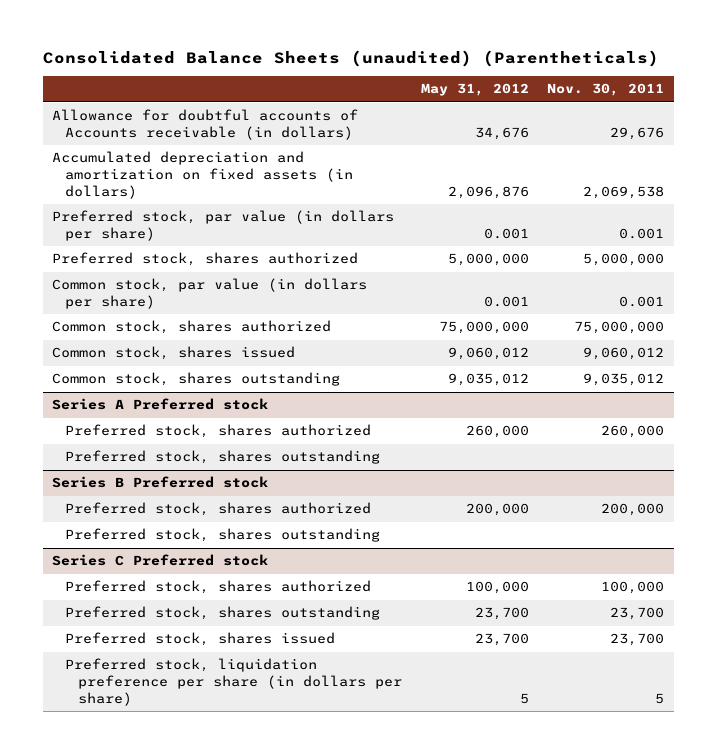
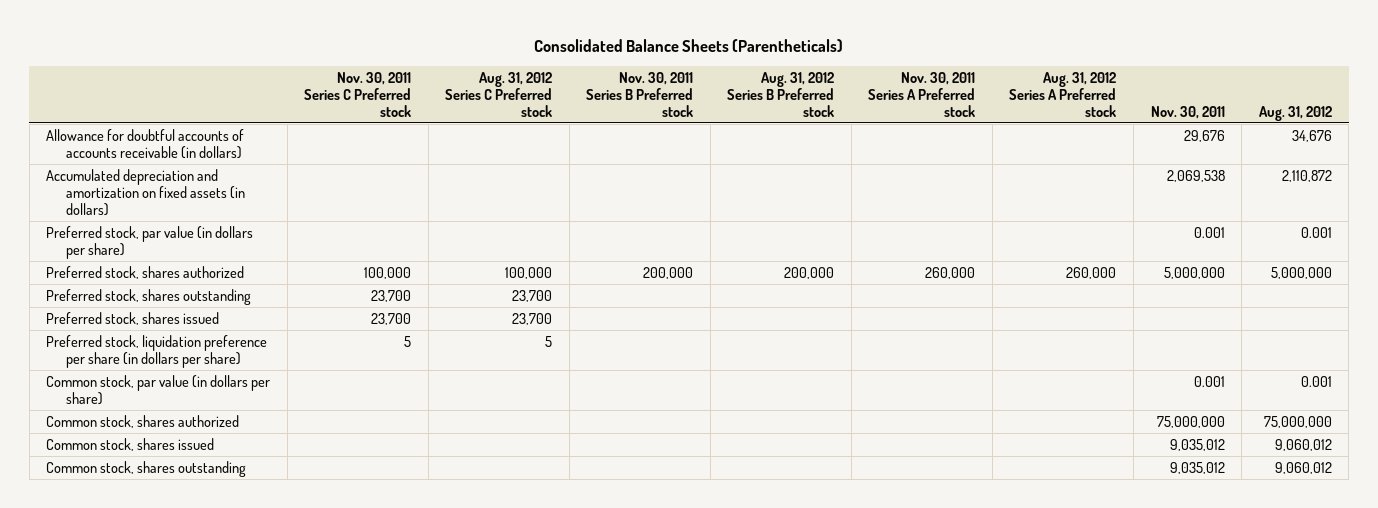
- Consolidated Balance Sheets (unaudited) (Parentheticals)
+ Consolidated Balance Sheets (Parentheticals)
- | May 31, 2012 | Nov. 30, 2011
+ | Nov. 30, 2011 Series C Preferred stock | Aug. 31, 2012 Series C Preferred stock | Nov. 30, 2011 Series B Preferred stock | Aug. 31, 2012 Series B Preferred stock | Nov. 30, 2011 Series A Preferred stock | Aug. 31, 2012 Series A Preferred stock | Nov. 30, 2011 | Aug. 31, 2012
- Allowance for doubtful accounts of Accounts receivable (in dollars) | 34,676 | 29,676
+ Allowance for doubtful accounts of accounts receivable (in dollars) | | | | | | | 29,676 | 34,676
+ Preferred stock, shares outstanding | 23,700 | 23,700 | | | | | |
+ Preferred stock, shares issued | 23,700 | 23,700 | | | | | |
+ Preferred stock, liquidation preference per share (in dollars per share) | 5 | 5 | | | | | |
- Common stock, shares issued | 9,060,012 | 9,060,012
+ Common stock, shares issued | | | | | | | 9,035,012 | 9,060,012
- Series A Preferred stock
- Preferred stock, shares authorized | 260,000 | 260,000
- Preferred stock, shares outstanding
- Series B Preferred stock
- Preferred stock, shares authorized | 200,000 | 200,000
- Preferred stock, shares outstanding
- Series C Preferred stock
- Preferred stock, shares authorized | 100,000 | 100,000
- Preferred stock, shares outstanding | 23,700 | 23,700
- Preferred stock, shares issued | 23,700 | 23,700
- Preferred stock, liquidation preference per share (in dollars per share) | 5 | 5

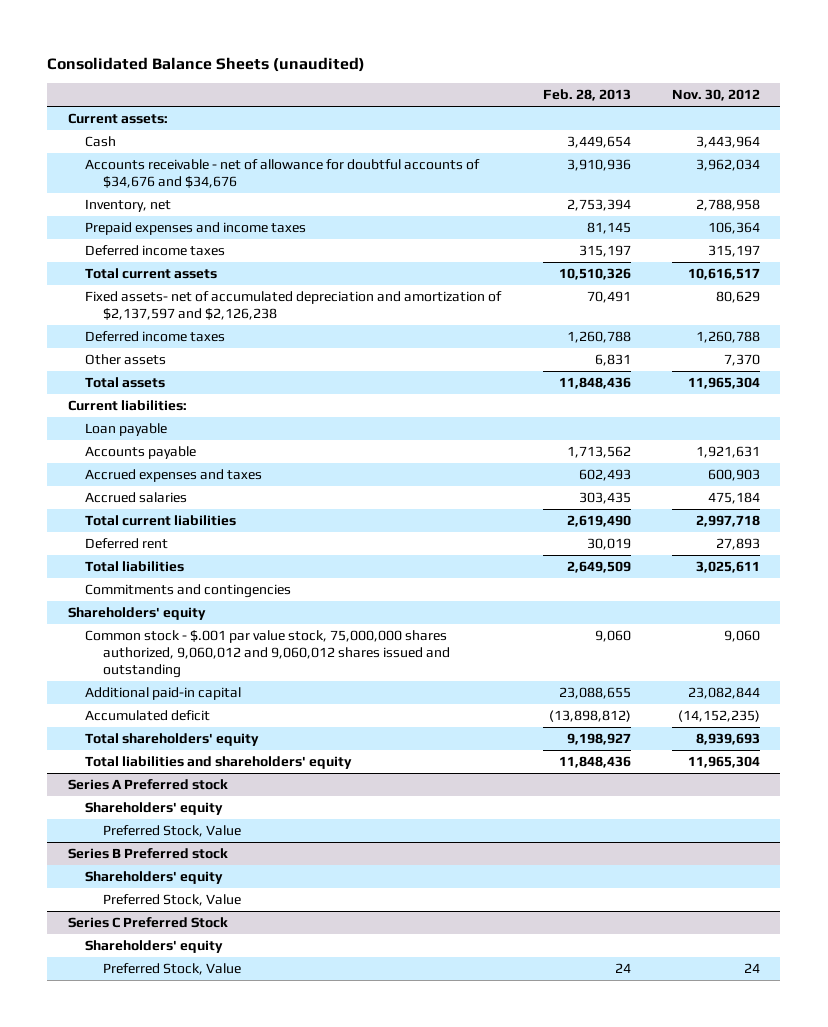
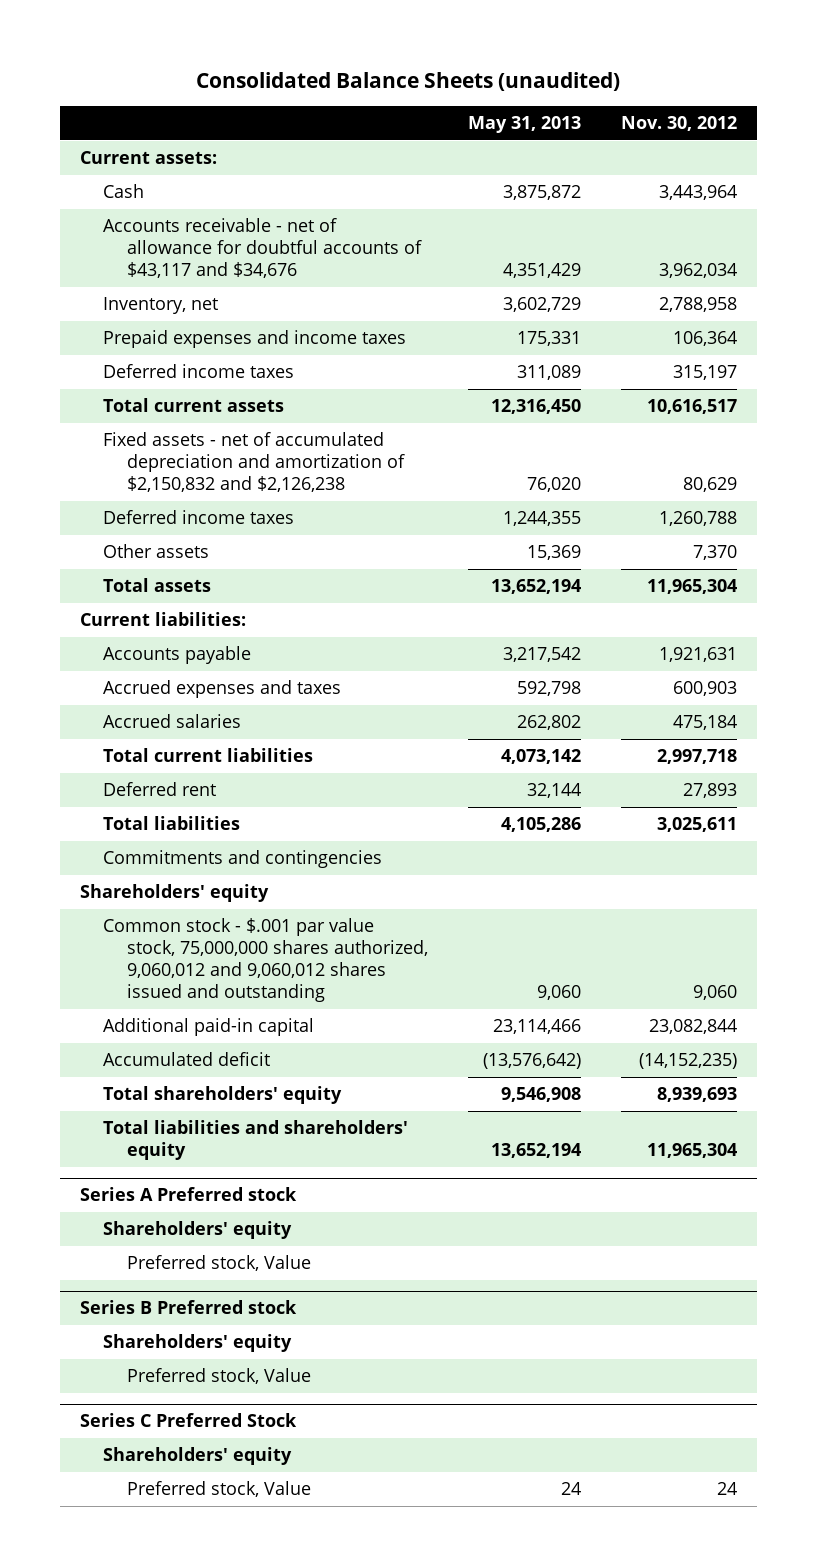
- | Feb. 28, 2013 | Nov. 30, 2012
+ | May 31, 2013 | Nov. 30, 2012
- Accounts receivable - net of allowance for doubtful accounts of $34,676 and $34,676 | 3,910,936 | 3,962,034
+ Accounts receivable - net of allowance for doubtful accounts of $43,117 and $34,676 | 4,351,429 | 3,962,034
- Fixed assets- net of accumulated depreciation and amortization of $2,137,597 and $2,126,238 | 70,491 | 80,629
+ Fixed assets - net of accumulated depreciation and amortization of $2,150,832 and $2,126,238 | 76,020 | 80,629
- Loan payable
@ Series A Preferred stock
- Preferred Stock, Value
+ Preferred stock, Value
@ Series B Preferred stock
- Preferred Stock, Value
+ Preferred stock, Value
@ Series C Preferred Stock
- Preferred Stock, Value | 24 | 24
+ Preferred stock, Value | 24 | 24

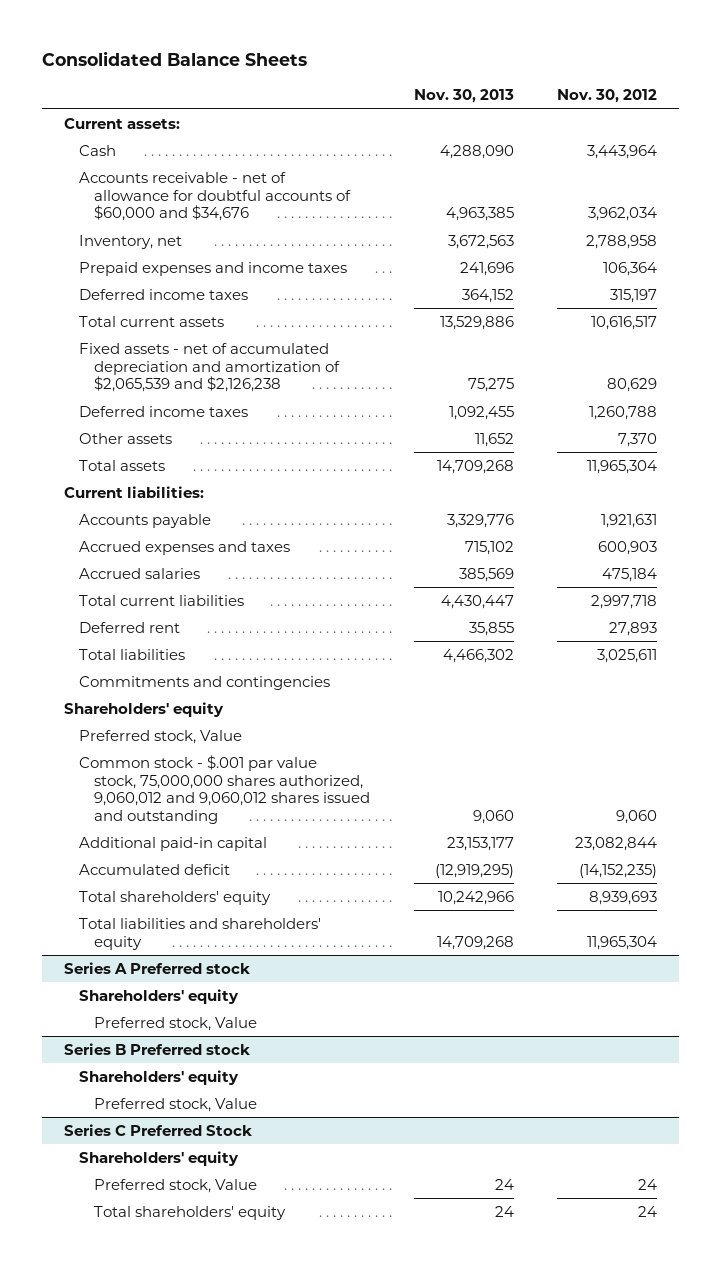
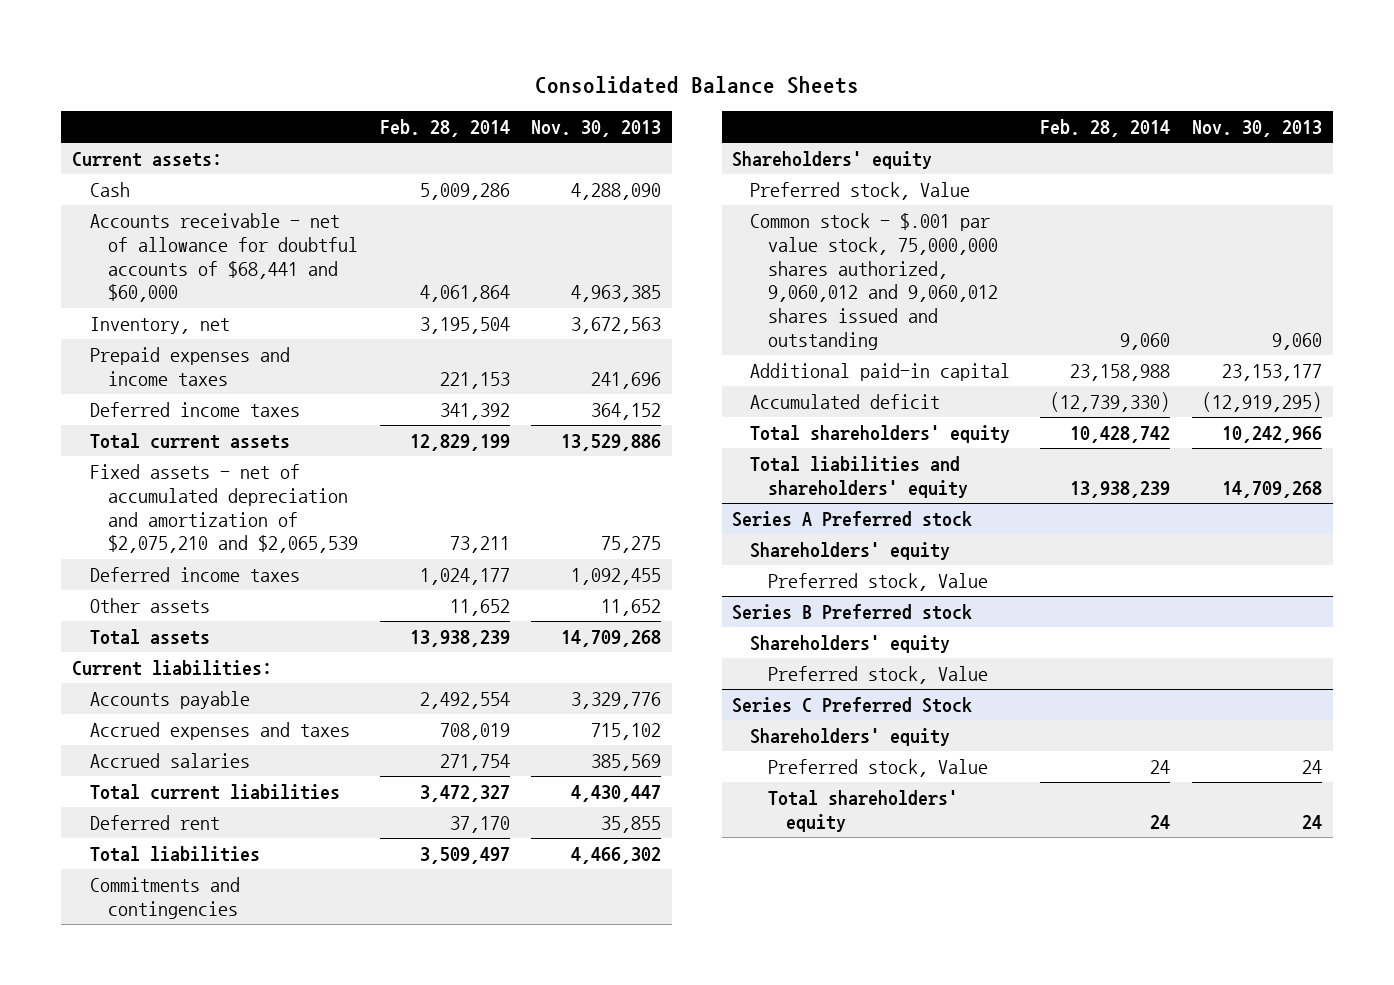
- | Nov. 30, 2013 | Nov. 30, 2012
+ | Feb. 28, 2014 | Nov. 30, 2013
- Accounts receivable - net of allowance for doubtful accounts of $60,000 and $34,676 | 4,963,385 | 3,962,034
+ Accounts receivable - net of allowance for doubtful accounts of $68,441 and $60,000 | 4,061,864 | 4,963,385
- Fixed assets - net of accumulated depreciation and amortization of $2,065,539 and $2,126,238 | 75,275 | 80,629
+ Fixed assets - net of accumulated depreciation and amortization of $2,075,210 and $2,065,539 | 73,211 | 75,275

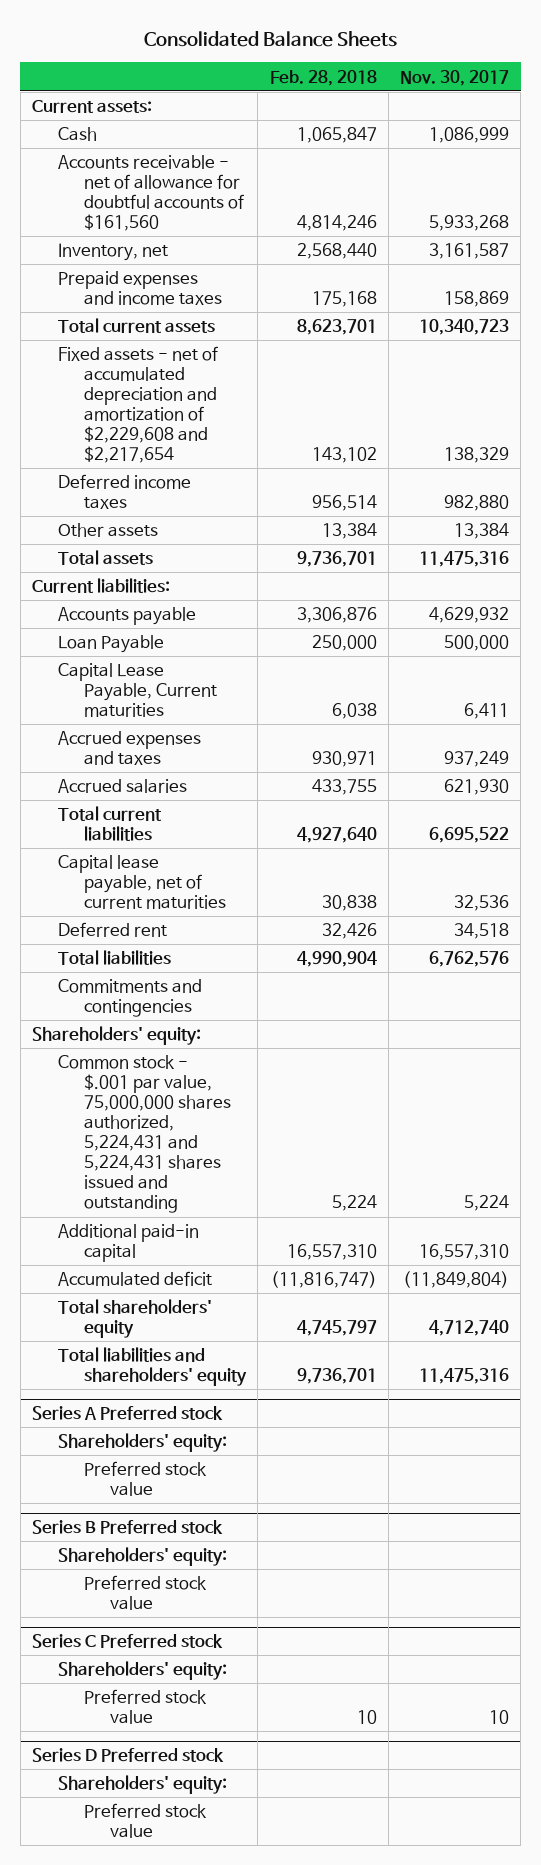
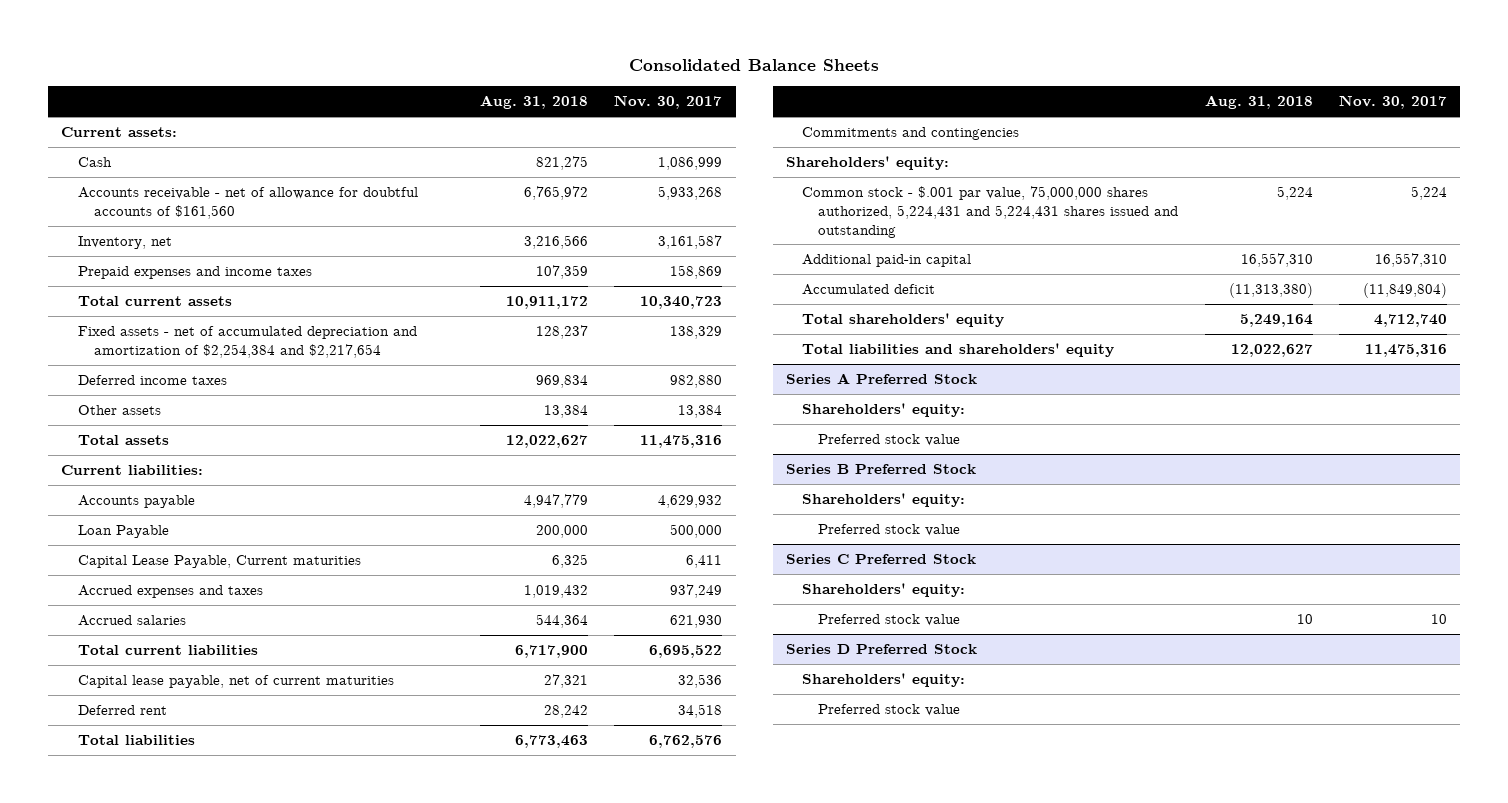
- | Feb. 28, 2018 | Nov. 30, 2017
+ | Aug. 31, 2018 | Nov. 30, 2017
- Fixed assets - net of accumulated depreciation and amortization of $2,229,608 and $2,217,654 | 143,102 | 138,329
+ Fixed assets - net of accumulated depreciation and amortization of $2,254,384 and $2,217,654 | 128,237 | 138,329
- Series A Preferred stock
+ Series A Preferred Stock
- Series B Preferred stock
+ Series B Preferred Stock
- Series C Preferred stock
+ Series C Preferred Stock
- Series D Preferred stock
+ Series D Preferred Stock

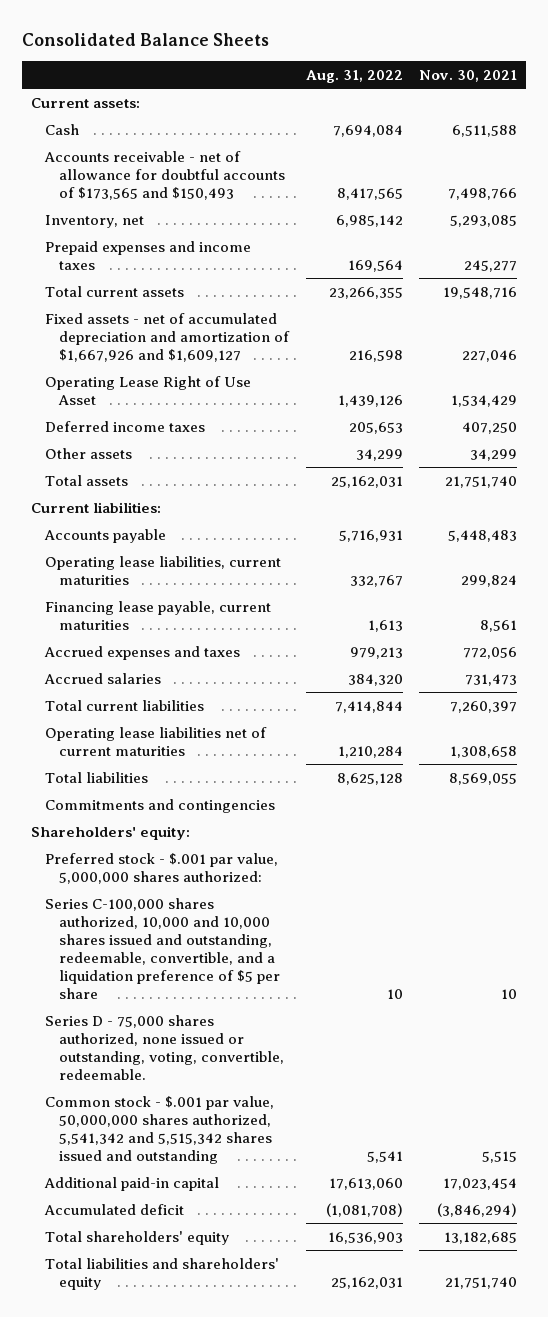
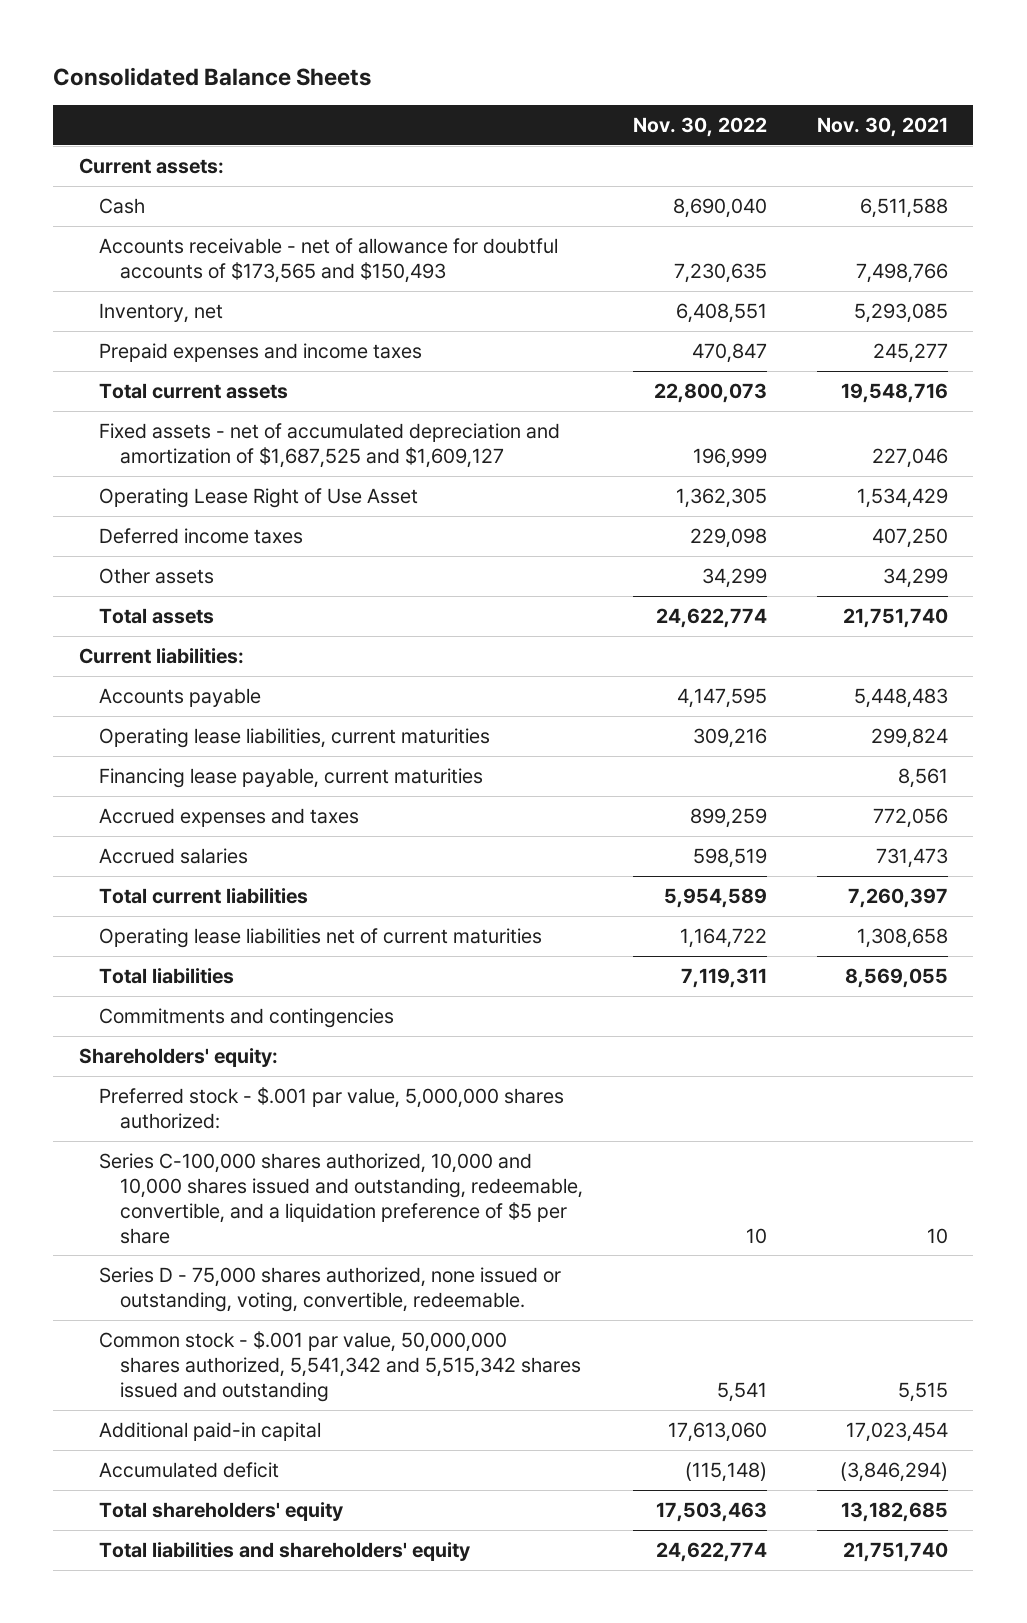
- | Aug. 31, 2022 | Nov. 30, 2021
+ | Nov. 30, 2022 | Nov. 30, 2021
- Fixed assets - net of accumulated depreciation and amortization of $1,667,926 and $1,609,127 | 216,598 | 227,046
+ Fixed assets - net of accumulated depreciation and amortization of $1,687,525 and $1,609,127 | 196,999 | 227,046

